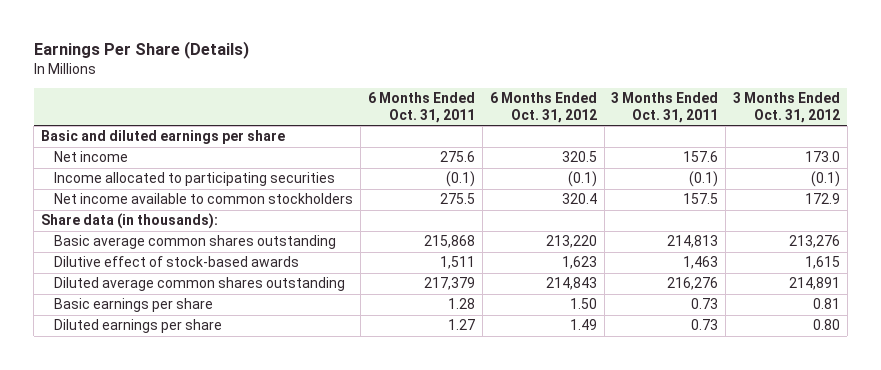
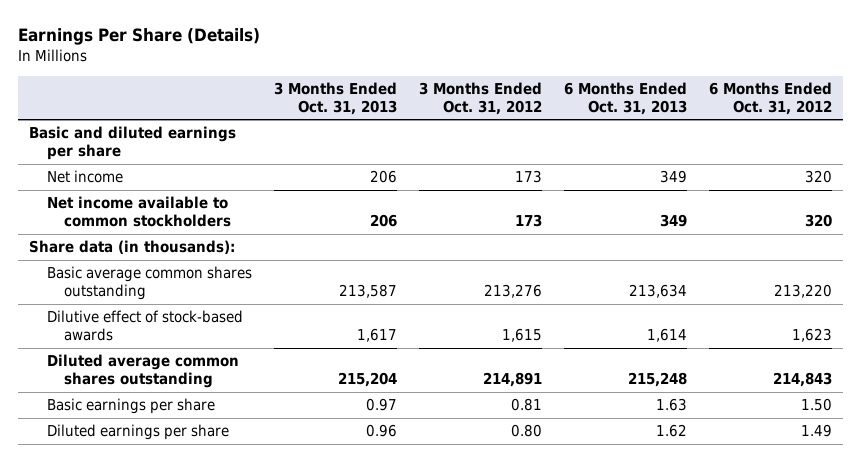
- | 6 Months Ended Oct. 31, 2011 | 6 Months Ended Oct. 31, 2012 | 3 Months Ended Oct. 31, 2011 | 3 Months Ended Oct. 31, 2012
+ | 3 Months Ended Oct. 31, 2013 | 3 Months Ended Oct. 31, 2012 | 6 Months Ended Oct. 31, 2013 | 6 Months Ended Oct. 31, 2012
- Net income | 275.6 | 320.5 | 157.6 | 173.0
- Income allocated to participating securities | (0.1) | (0.1) | (0.1) | (0.1)
- Net income available to common stockholders | 275.5 | 320.4 | 157.5 | 172.9
+ Net income | 206 | 173 | 349 | 320
+ Net income available to common stockholders | 206 | 173 | 349 | 320

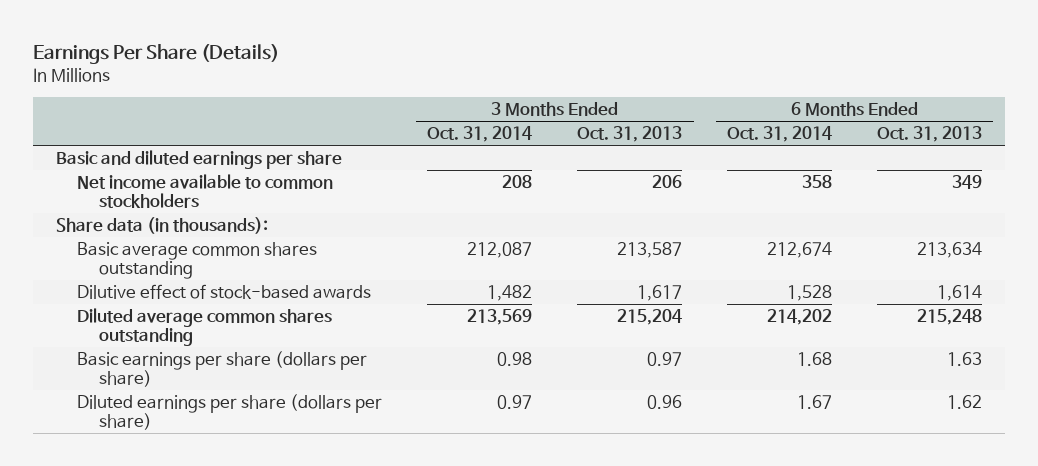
- | 3 Months Ended Oct. 31, 2013 | 3 Months Ended Oct. 31, 2012 | 6 Months Ended Oct. 31, 2013 | 6 Months Ended Oct. 31, 2012
+ | 3 Months Ended Oct. 31, 2014 | 3 Months Ended Oct. 31, 2013 | 6 Months Ended Oct. 31, 2014 | 6 Months Ended Oct. 31, 2013
- Net income | 206 | 173 | 349 | 320
- Basic earnings per share | 0.97 | 0.81 | 1.63 | 1.50
- Diluted earnings per share | 0.96 | 0.80 | 1.62 | 1.49
+ Basic earnings per share (dollars per share) | 0.98 | 0.97 | 1.68 | 1.63
+ Diluted earnings per share (dollars per share) | 0.97 | 0.96 | 1.67 | 1.62

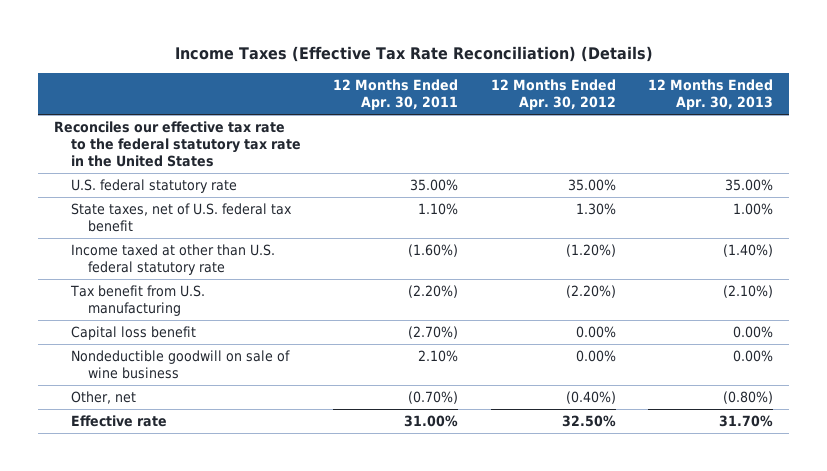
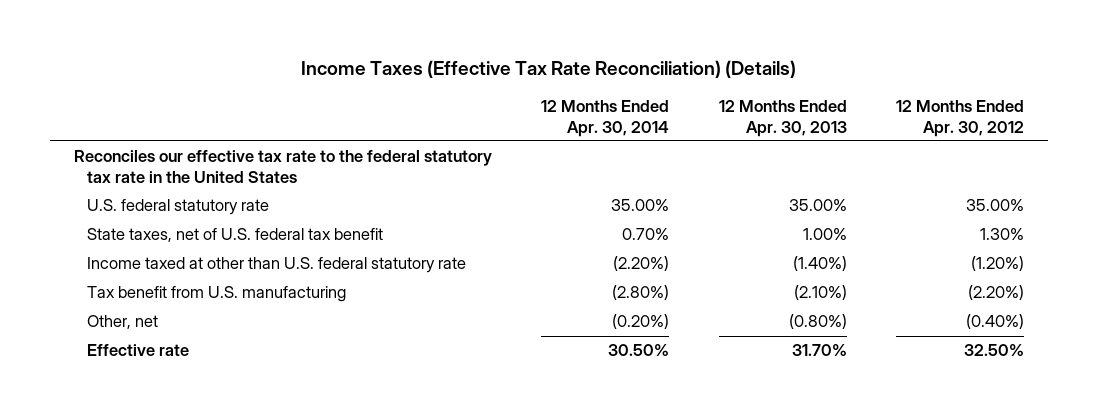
- | 12 Months Ended Apr. 30, 2011 | 12 Months Ended Apr. 30, 2012 | 12 Months Ended Apr. 30, 2013
+ | 12 Months Ended Apr. 30, 2014 | 12 Months Ended Apr. 30, 2013 | 12 Months Ended Apr. 30, 2012
- Capital loss benefit | (2.70%) | 0.00% | 0.00%
- Nondeductible goodwill on sale of wine business | 2.10% | 0.00% | 0.00%

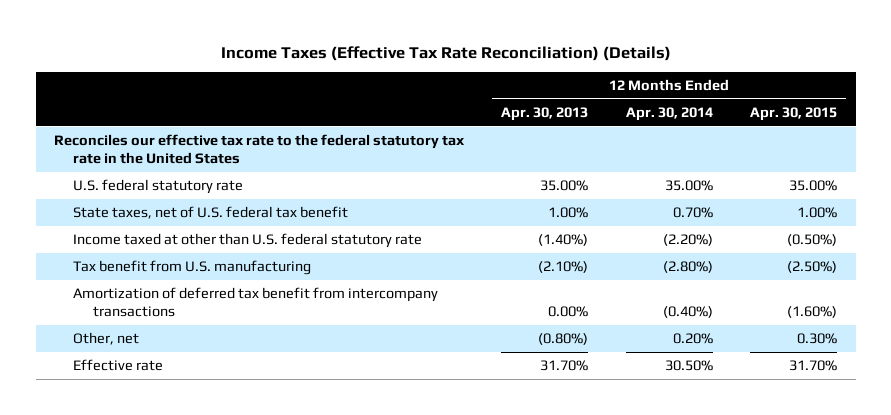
- | 12 Months Ended Apr. 30, 2014 | 12 Months Ended Apr. 30, 2013 | 12 Months Ended Apr. 30, 2012
+ | 12 Months Ended Apr. 30, 2013 | 12 Months Ended Apr. 30, 2014 | 12 Months Ended Apr. 30, 2015
- Other, net | (0.20%) | (0.80%) | (0.40%)
+ Amortization of deferred tax benefit from intercompany transactions | 0.00% | (0.40%) | (1.60%)
+ Other, net | (0.80%) | 0.20% | 0.30%

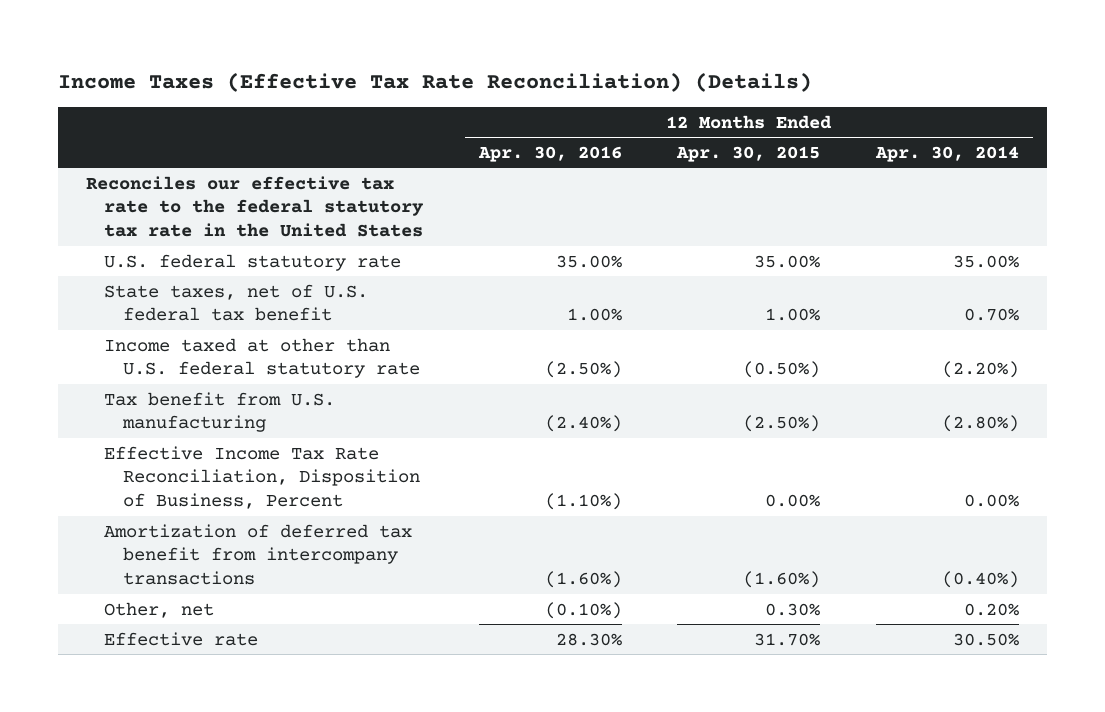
- | 12 Months Ended Apr. 30, 2013 | 12 Months Ended Apr. 30, 2014 | 12 Months Ended Apr. 30, 2015
+ | 12 Months Ended Apr. 30, 2016 | 12 Months Ended Apr. 30, 2015 | 12 Months Ended Apr. 30, 2014
+ Effective Income Tax Rate Reconciliation, Disposition of Business, Percent | (1.10%) | 0.00% | 0.00%

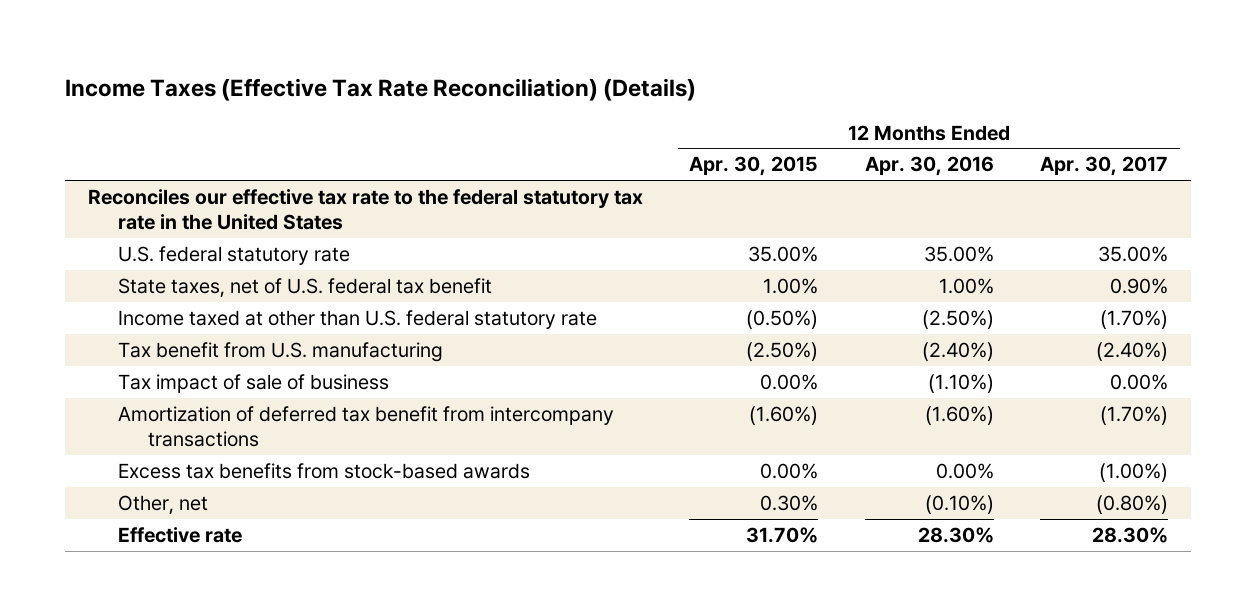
- | 12 Months Ended Apr. 30, 2016 | 12 Months Ended Apr. 30, 2015 | 12 Months Ended Apr. 30, 2014
+ | 12 Months Ended Apr. 30, 2015 | 12 Months Ended Apr. 30, 2016 | 12 Months Ended Apr. 30, 2017
- Effective Income Tax Rate Reconciliation, Disposition of Business, Percent | (1.10%) | 0.00% | 0.00%
+ Tax impact of sale of business | 0.00% | (1.10%) | 0.00%
+ Excess tax benefits from stock-based awards | 0.00% | 0.00% | (1.00%)

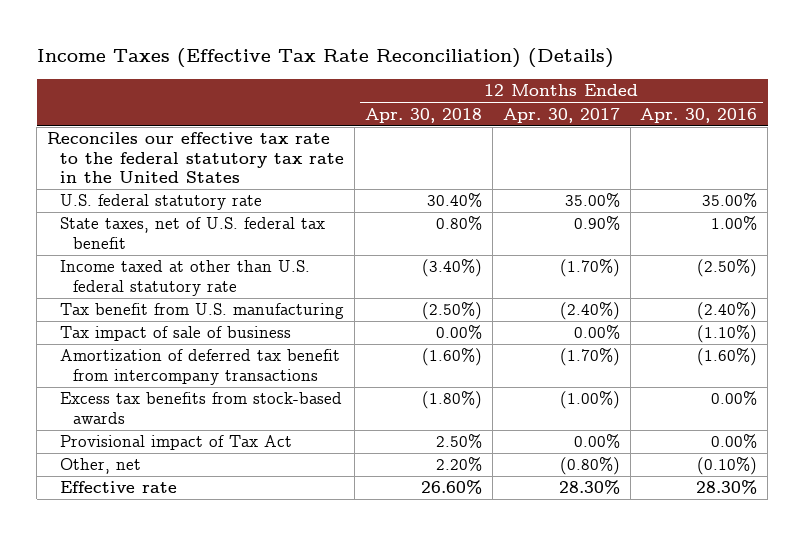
- | 12 Months Ended Apr. 30, 2015 | 12 Months Ended Apr. 30, 2016 | 12 Months Ended Apr. 30, 2017
+ | 12 Months Ended Apr. 30, 2018 | 12 Months Ended Apr. 30, 2017 | 12 Months Ended Apr. 30, 2016
+ Provisional impact of Tax Act | 2.50% | 0.00% | 0.00%

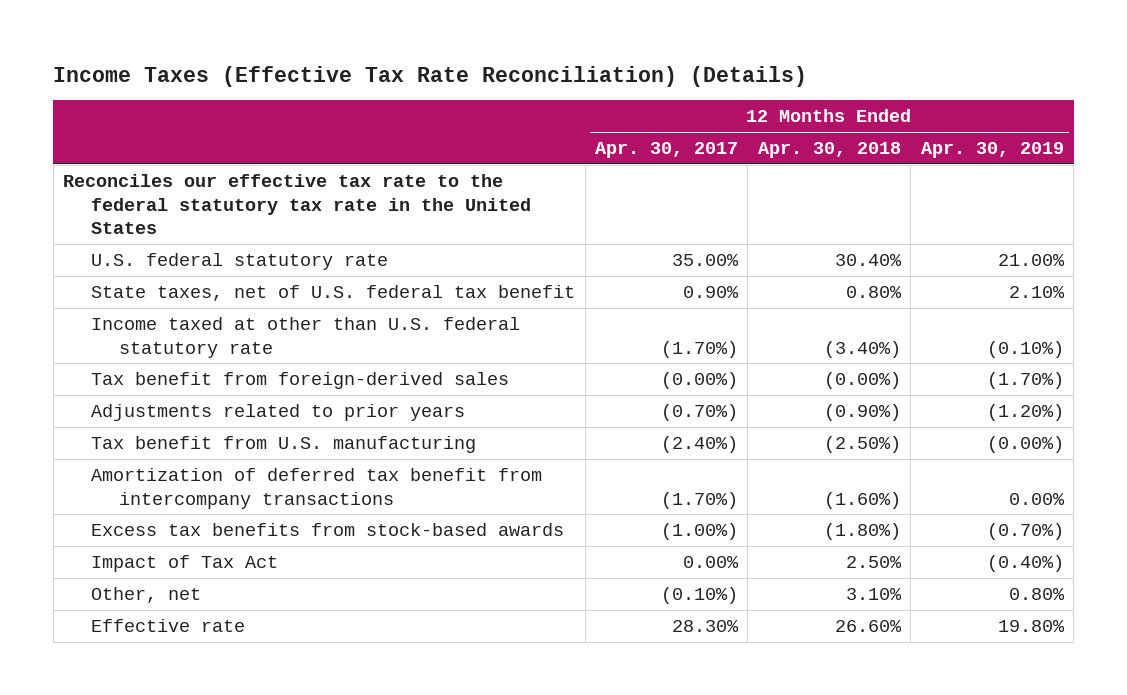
- | 12 Months Ended Apr. 30, 2018 | 12 Months Ended Apr. 30, 2017 | 12 Months Ended Apr. 30, 2016
+ | 12 Months Ended Apr. 30, 2017 | 12 Months Ended Apr. 30, 2018 | 12 Months Ended Apr. 30, 2019
+ Tax benefit from foreign-derived sales | (0.00%) | (0.00%) | (1.70%)
+ Adjustments related to prior years | (0.70%) | (0.90%) | (1.20%)
- Tax impact of sale of business | 0.00% | 0.00% | (1.10%)
- Provisional impact of Tax Act | 2.50% | 0.00% | 0.00%
- Other, net | 2.20% | (0.80%) | (0.10%)
+ Impact of Tax Act | 0.00% | 2.50% | (0.40%)
+ Other, net | (0.10%) | 3.10% | 0.80%

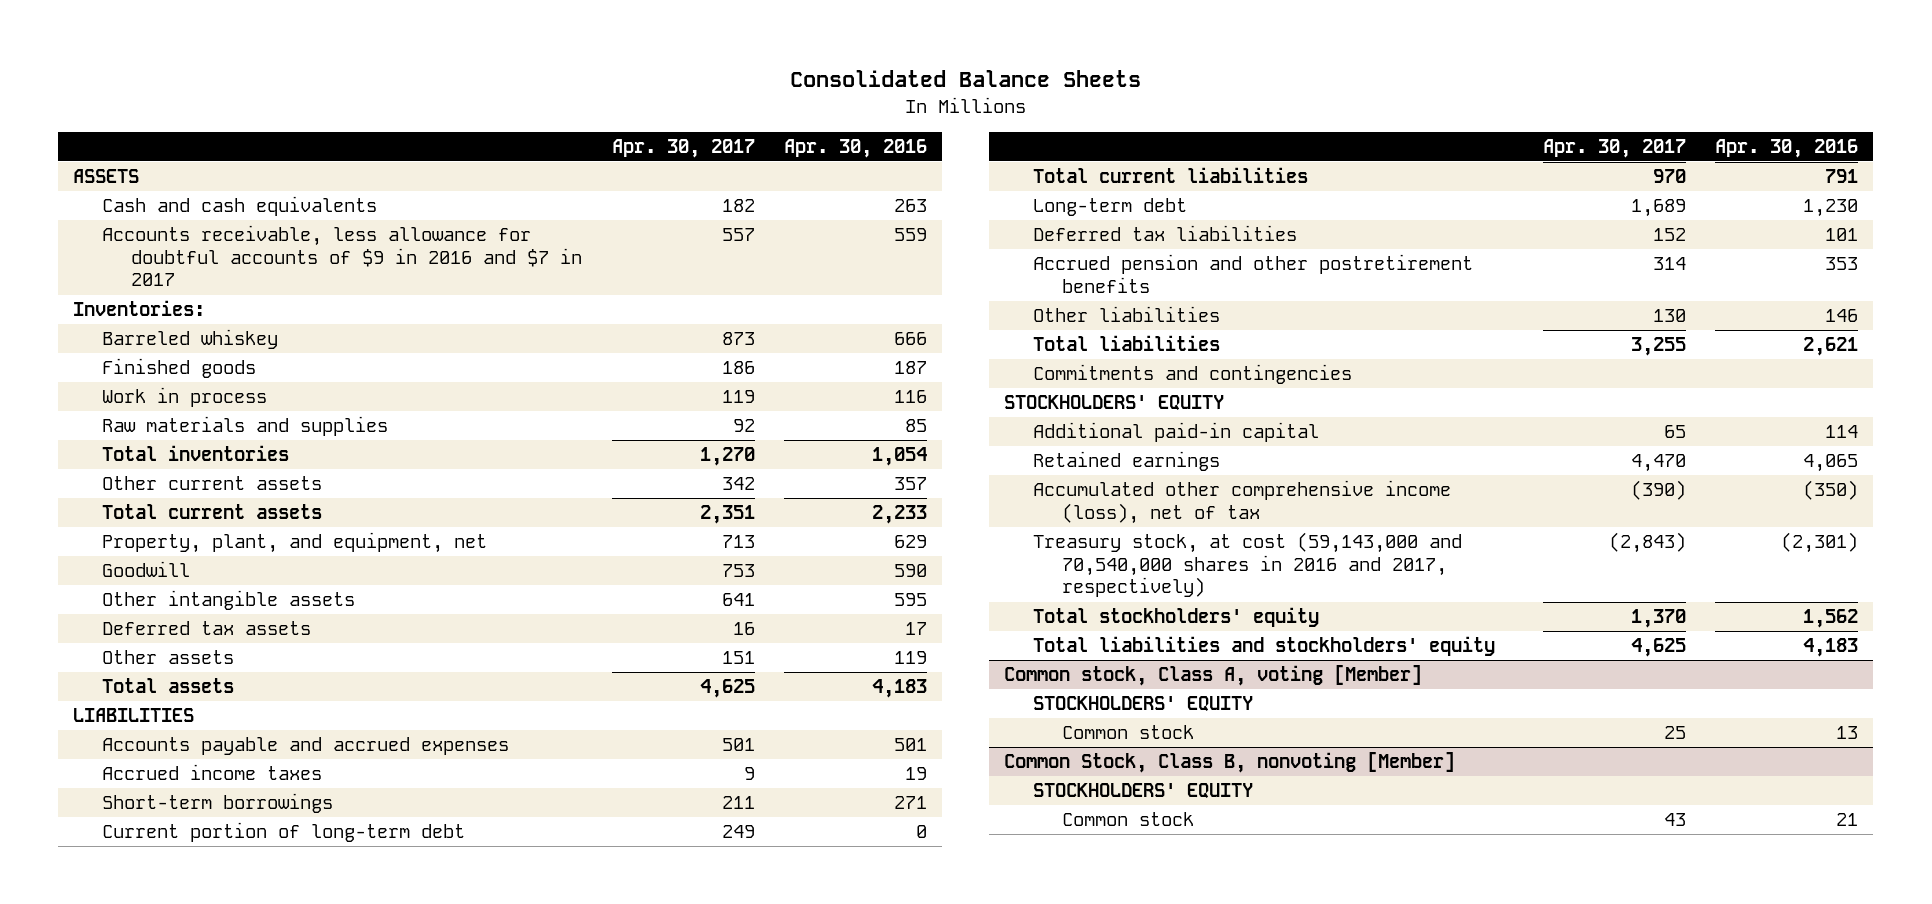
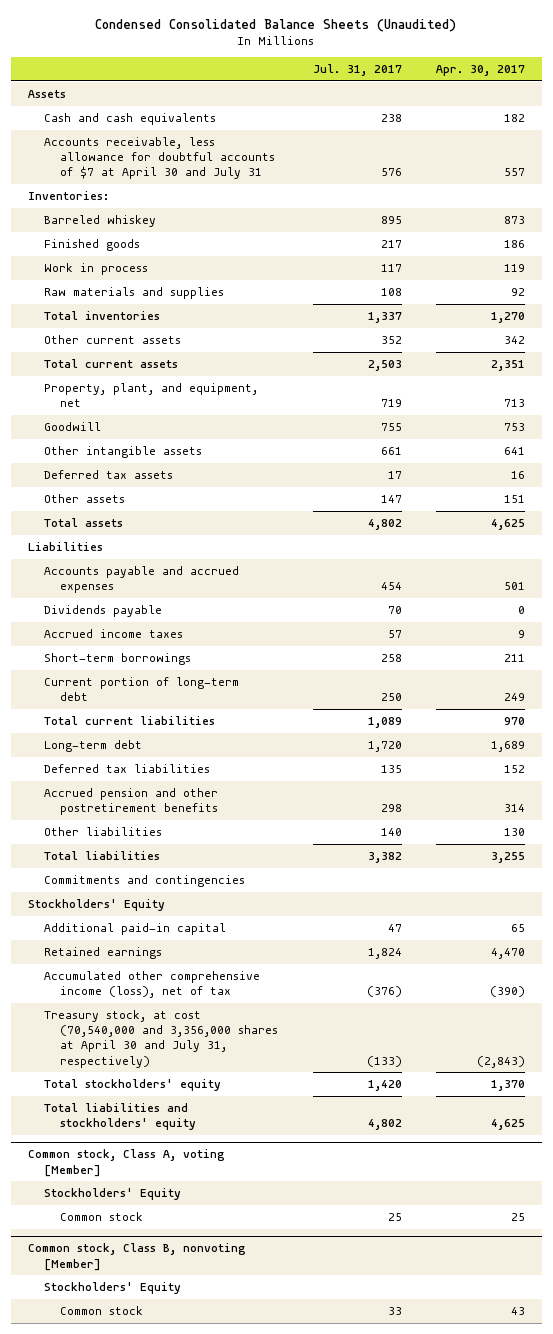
- Consolidated Balance Sheets
+ Condensed Consolidated Balance Sheets (Unaudited)
- | Apr. 30, 2017 | Apr. 30, 2016
+ | Jul. 31, 2017 | Apr. 30, 2017
- ASSETS
+ Assets
- Accounts receivable, less allowance for doubtful accounts of $9 in 2016 and $7 in 2017 | 557 | 559
+ Accounts receivable, less allowance for doubtful accounts of $7 at April 30 and July 31 | 576 | 557
- LIABILITIES
+ Liabilities
+ Dividends payable | 70 | 0
- STOCKHOLDERS' EQUITY
+ Stockholders' Equity
- Treasury stock, at cost (59,143,000 and 70,540,000 shares in 2016 and 2017, respectively) | (2,843) | (2,301)
+ Treasury stock, at cost (70,540,000 and 3,356,000 shares at April 30 and July 31, respectively) | (133) | (2,843)
@ Common stock, Class A, voting [Member]
- STOCKHOLDERS' EQUITY
+ Stockholders' Equity
- Common Stock, Class B, nonvoting [Member]
- STOCKHOLDERS' EQUITY
+ Common stock, Class B, nonvoting [Member]
+ Stockholders' Equity

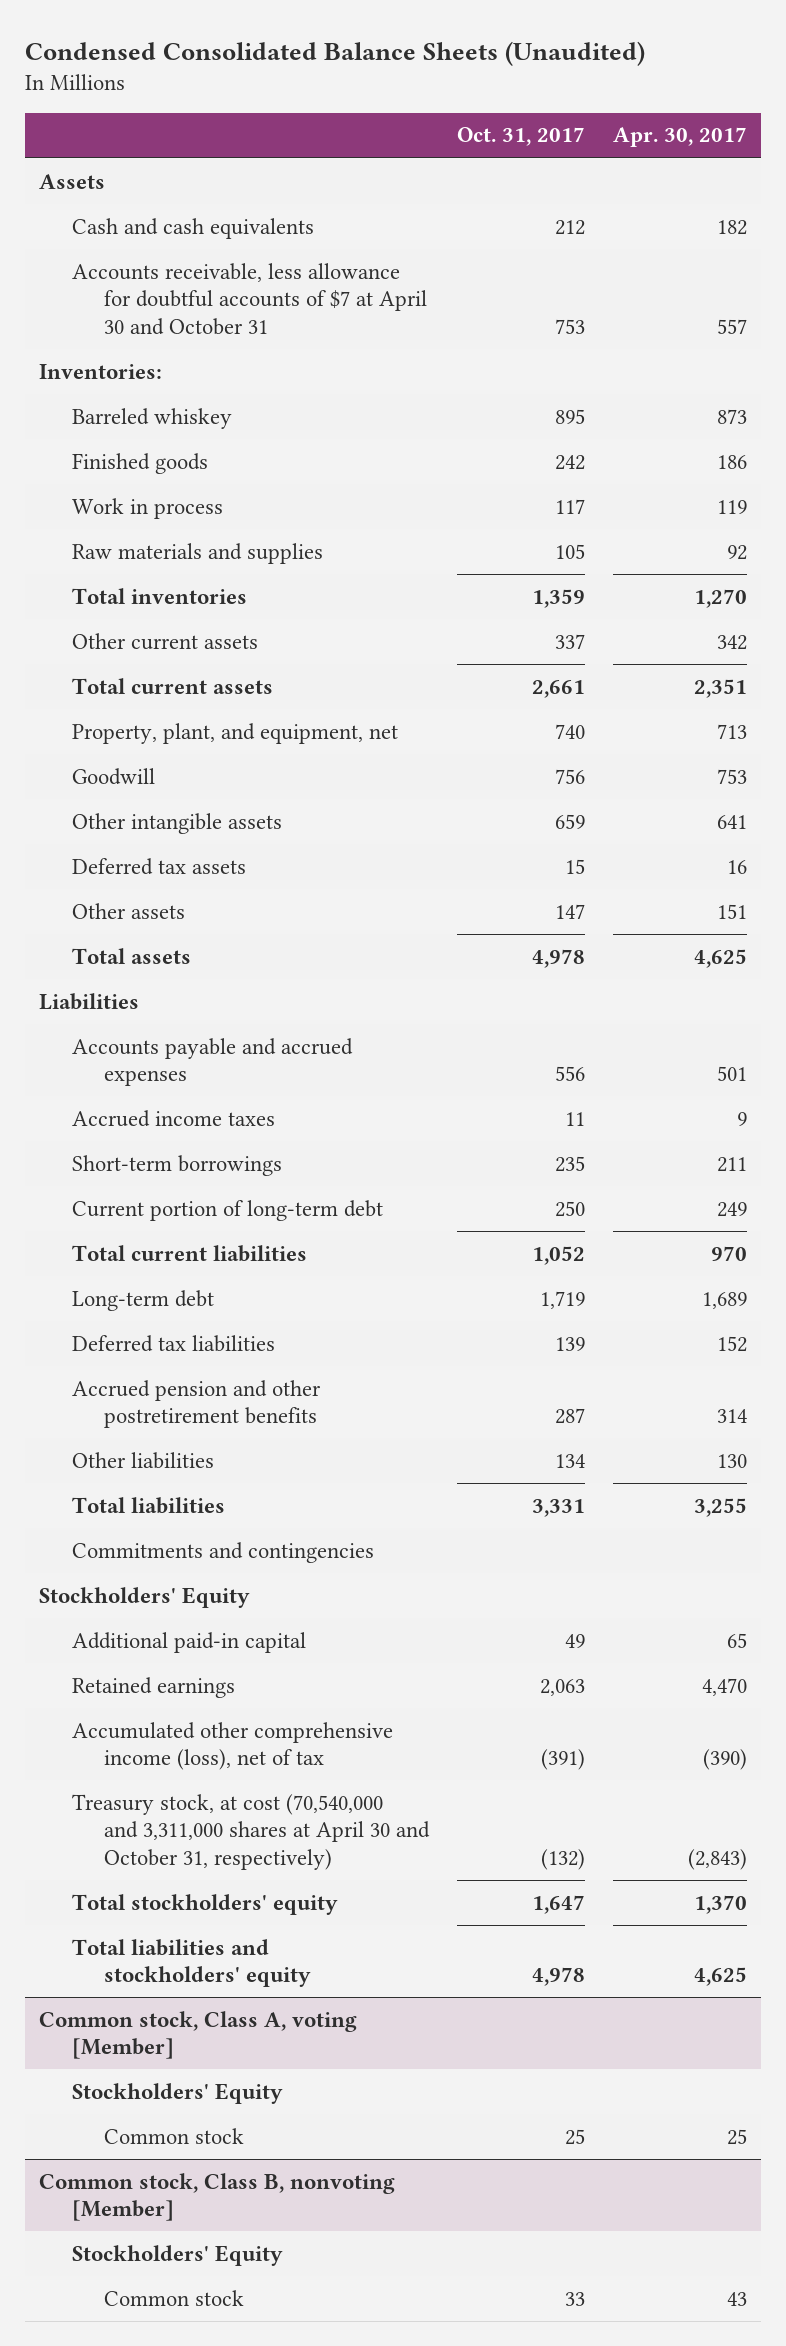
- | Jul. 31, 2017 | Apr. 30, 2017
+ | Oct. 31, 2017 | Apr. 30, 2017
- Accounts receivable, less allowance for doubtful accounts of $7 at April 30 and July 31 | 576 | 557
+ Accounts receivable, less allowance for doubtful accounts of $7 at April 30 and October 31 | 753 | 557
- Dividends payable | 70 | 0
- Treasury stock, at cost (70,540,000 and 3,356,000 shares at April 30 and July 31, respectively) | (133) | (2,843)
+ Treasury stock, at cost (70,540,000 and 3,311,000 shares at April 30 and October 31, respectively) | (132) | (2,843)

